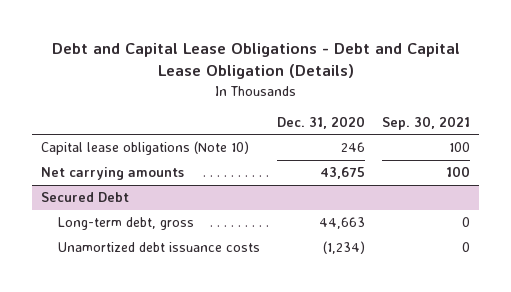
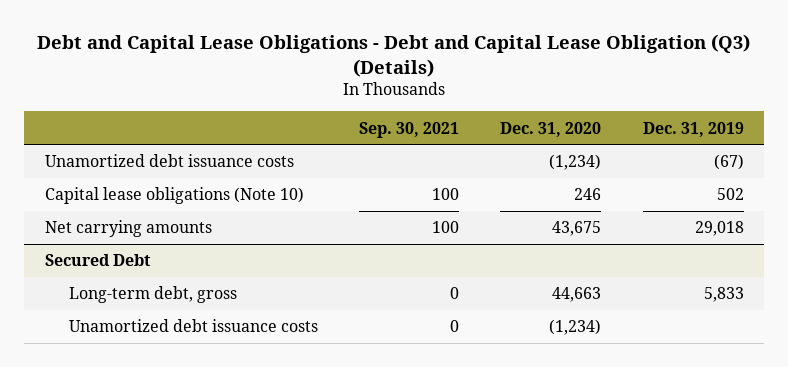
- Debt and Capital Lease Obligations - Debt and Capital Lease Obligation (Details)
+ Debt and Capital Lease Obligations - Debt and Capital Lease Obligation (Q3) (Details)
- | Dec. 31, 2020 | Sep. 30, 2021
+ | Sep. 30, 2021 | Dec. 31, 2020 | Dec. 31, 2019
+ Unamortized debt issuance costs | | (1,234) | (67)

